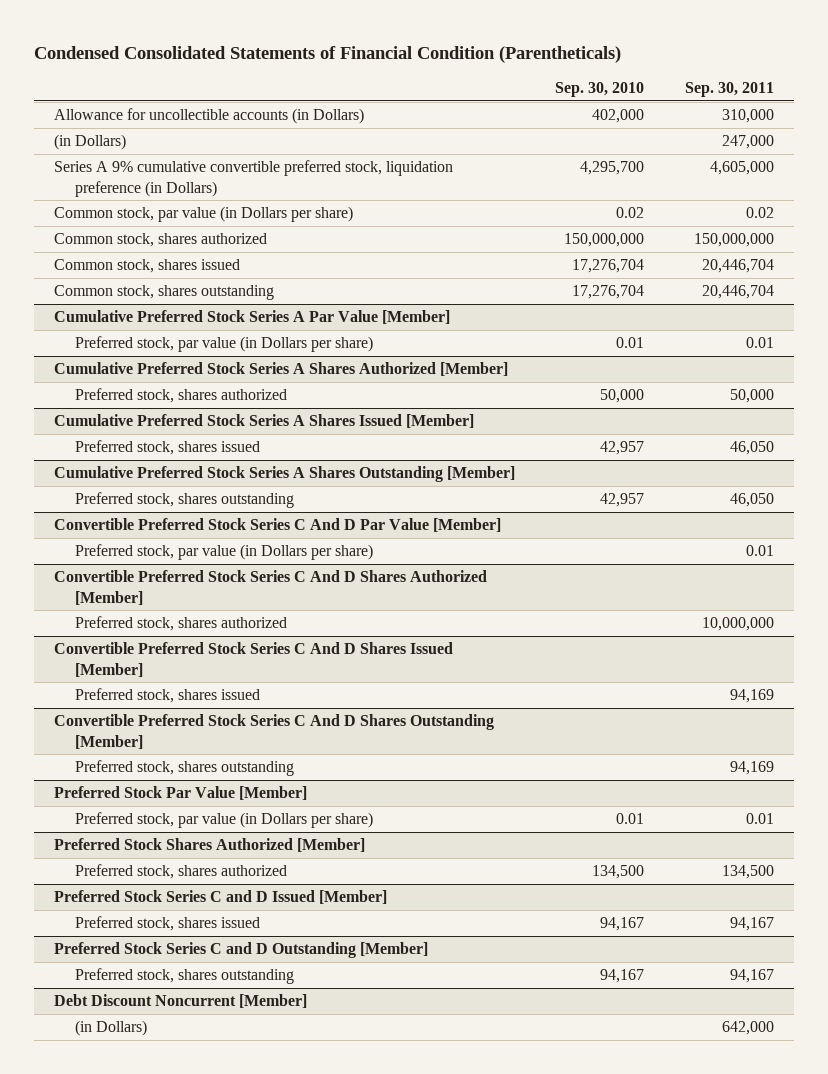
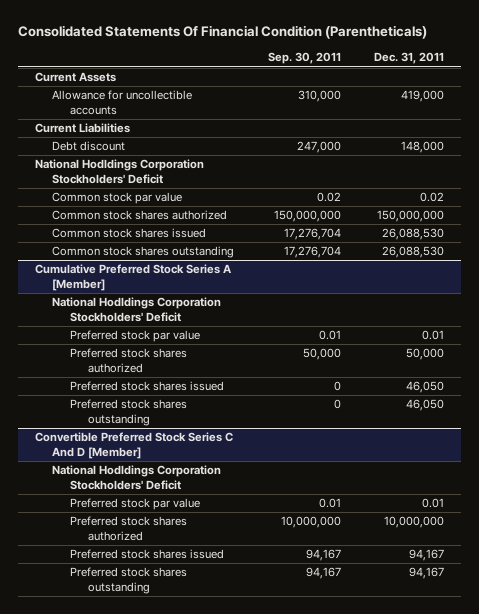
- Condensed Consolidated Statements of Financial Condition (Parentheticals)
+ Consolidated Statements Of Financial Condition (Parentheticals)
- | Sep. 30, 2010 | Sep. 30, 2011
+ | Sep. 30, 2011 | Dec. 31, 2011
- Allowance for uncollectible accounts (in Dollars) | 402,000 | 310,000
- (in Dollars) | | 247,000
- Series A 9% cumulative convertible preferred stock, liquidation preference (in Dollars) | 4,295,700 | 4,605,000
- Common stock, par value (in Dollars per share) | 0.02 | 0.02
- Common stock, shares authorized | 150,000,000 | 150,000,000
- Common stock, shares issued | 17,276,704 | 20,446,704
- Common stock, shares outstanding | 17,276,704 | 20,446,704
- Cumulative Preferred Stock Series A Par Value [Member]
- Preferred stock, par value (in Dollars per share) | 0.01 | 0.01
- Cumulative Preferred Stock Series A Shares Authorized [Member]
- Preferred stock, shares authorized | 50,000 | 50,000
- Cumulative Preferred Stock Series A Shares Issued [Member]
- Preferred stock, shares issued | 42,957 | 46,050
- Cumulative Preferred Stock Series A Shares Outstanding [Member]
- Preferred stock, shares outstanding | 42,957 | 46,050
- Convertible Preferred Stock Series C And D Par Value [Member]
- Preferred stock, par value (in Dollars per share) | | 0.01
- Convertible Preferred Stock Series C And D Shares Authorized [Member]
- Preferred stock, shares authorized | | 10,000,000
- Convertible Preferred Stock Series C And D Shares Issued [Member]
- Preferred stock, shares issued | | 94,169
- Convertible Preferred Stock Series C And D Shares Outstanding [Member]
- Preferred stock, shares outstanding | | 94,169
- Preferred Stock Par Value [Member]
- Preferred stock, par value (in Dollars per share) | 0.01 | 0.01
- Preferred Stock Shares Authorized [Member]
- Preferred stock, shares authorized | 134,500 | 134,500
- Preferred Stock Series C and D Issued [Member]
- Preferred stock, shares issued | 94,167 | 94,167
- Preferred Stock Series C and D Outstanding [Member]
- Preferred stock, shares outstanding | 94,167 | 94,167
- Debt Discount Noncurrent [Member]
- (in Dollars) | | 642,000
+ Current Assets
+ Allowance for uncollectible accounts | 310,000 | 419,000
+ Current Liabilities
+ Debt discount | 247,000 | 148,000
+ National Hodldings Corporation Stockholders' Deficit
+ Common stock par value | 0.02 | 0.02
+ Common stock shares authorized | 150,000,000 | 150,000,000
+ Common stock shares issued | 17,276,704 | 26,088,530
+ Common stock shares outstanding | 17,276,704 | 26,088,530
+ Cumulative Preferred Stock Series A [Member]
+ National Hodldings Corporation Stockholders' Deficit
+ Preferred stock par value | 0.01 | 0.01
+ Preferred stock shares authorized | 50,000 | 50,000
+ Preferred stock shares issued | 0 | 46,050
+ Preferred stock shares outstanding | 0 | 46,050
+ Convertible Preferred Stock Series C And D [Member]
+ National Hodldings Corporation Stockholders' Deficit
+ Preferred stock par value | 0.01 | 0.01
+ Preferred stock shares authorized | 10,000,000 | 10,000,000
+ Preferred stock shares issued | 94,167 | 94,167
+ Preferred stock shares outstanding | 94,167 | 94,167

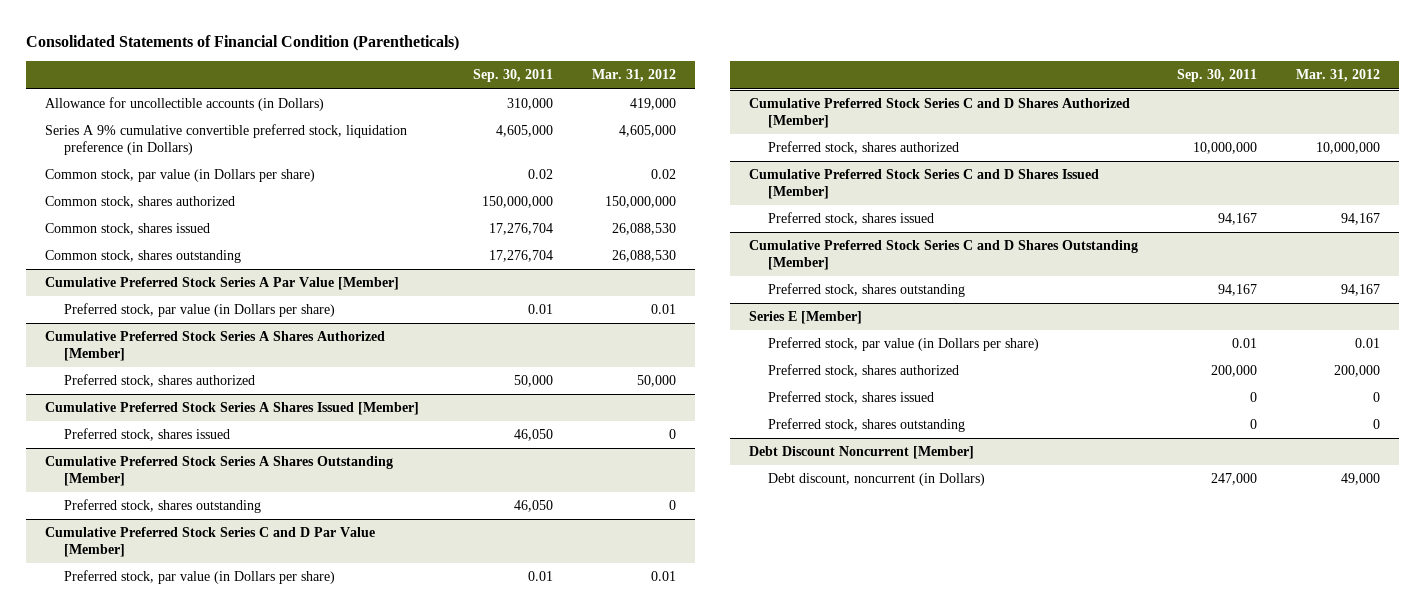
- Consolidated Statements Of Financial Condition (Parentheticals)
+ Consolidated Statements of Financial Condition (Parentheticals)
- | Sep. 30, 2011 | Dec. 31, 2011
+ | Sep. 30, 2011 | Mar. 31, 2012
- Current Assets
- Allowance for uncollectible accounts | 310,000 | 419,000
- Current Liabilities
- Debt discount | 247,000 | 148,000
- National Hodldings Corporation Stockholders' Deficit
- Common stock par value | 0.02 | 0.02
- Common stock shares authorized | 150,000,000 | 150,000,000
- Common stock shares issued | 17,276,704 | 26,088,530
- Common stock shares outstanding | 17,276,704 | 26,088,530
- Cumulative Preferred Stock Series A [Member]
- National Hodldings Corporation Stockholders' Deficit
- Preferred stock par value | 0.01 | 0.01
- Preferred stock shares authorized | 50,000 | 50,000
- Preferred stock shares issued | 0 | 46,050
- Preferred stock shares outstanding | 0 | 46,050
- Convertible Preferred Stock Series C And D [Member]
- National Hodldings Corporation Stockholders' Deficit
- Preferred stock par value | 0.01 | 0.01
- Preferred stock shares authorized | 10,000,000 | 10,000,000
- Preferred stock shares issued | 94,167 | 94,167
- Preferred stock shares outstanding | 94,167 | 94,167
+ Allowance for uncollectible accounts (in Dollars) | 310,000 | 419,000
+ Series A 9% cumulative convertible preferred stock, liquidation preference (in Dollars) | 4,605,000 | 4,605,000
+ Common stock, par value (in Dollars per share) | 0.02 | 0.02
+ Common stock, shares authorized | 150,000,000 | 150,000,000
+ Common stock, shares issued | 17,276,704 | 26,088,530
+ Common stock, shares outstanding | 17,276,704 | 26,088,530
+ Cumulative Preferred Stock Series A Par Value [Member]
+ Preferred stock, par value (in Dollars per share) | 0.01 | 0.01
+ Cumulative Preferred Stock Series A Shares Authorized [Member]
+ Preferred stock, shares authorized | 50,000 | 50,000
+ Cumulative Preferred Stock Series A Shares Issued [Member]
+ Preferred stock, shares issued | 46,050 | 0
+ Cumulative Preferred Stock Series A Shares Outstanding [Member]
+ Preferred stock, shares outstanding | 46,050 | 0
+ Cumulative Preferred Stock Series C and D Par Value [Member]
+ Preferred stock, par value (in Dollars per share) | 0.01 | 0.01
+ Cumulative Preferred Stock Series C and D Shares Authorized [Member]
+ Preferred stock, shares authorized | 10,000,000 | 10,000,000
+ Cumulative Preferred Stock Series C and D Shares Issued [Member]
+ Preferred stock, shares issued | 94,167 | 94,167
+ Cumulative Preferred Stock Series C and D Shares Outstanding [Member]
+ Preferred stock, shares outstanding | 94,167 | 94,167
+ Series E [Member]
+ Preferred stock, par value (in Dollars per share) | 0.01 | 0.01
+ Preferred stock, shares authorized | 200,000 | 200,000
+ Preferred stock, shares issued | 0 | 0
+ Preferred stock, shares outstanding | 0 | 0
+ Debt Discount Noncurrent [Member]
+ Debt discount, noncurrent (in Dollars) | 247,000 | 49,000

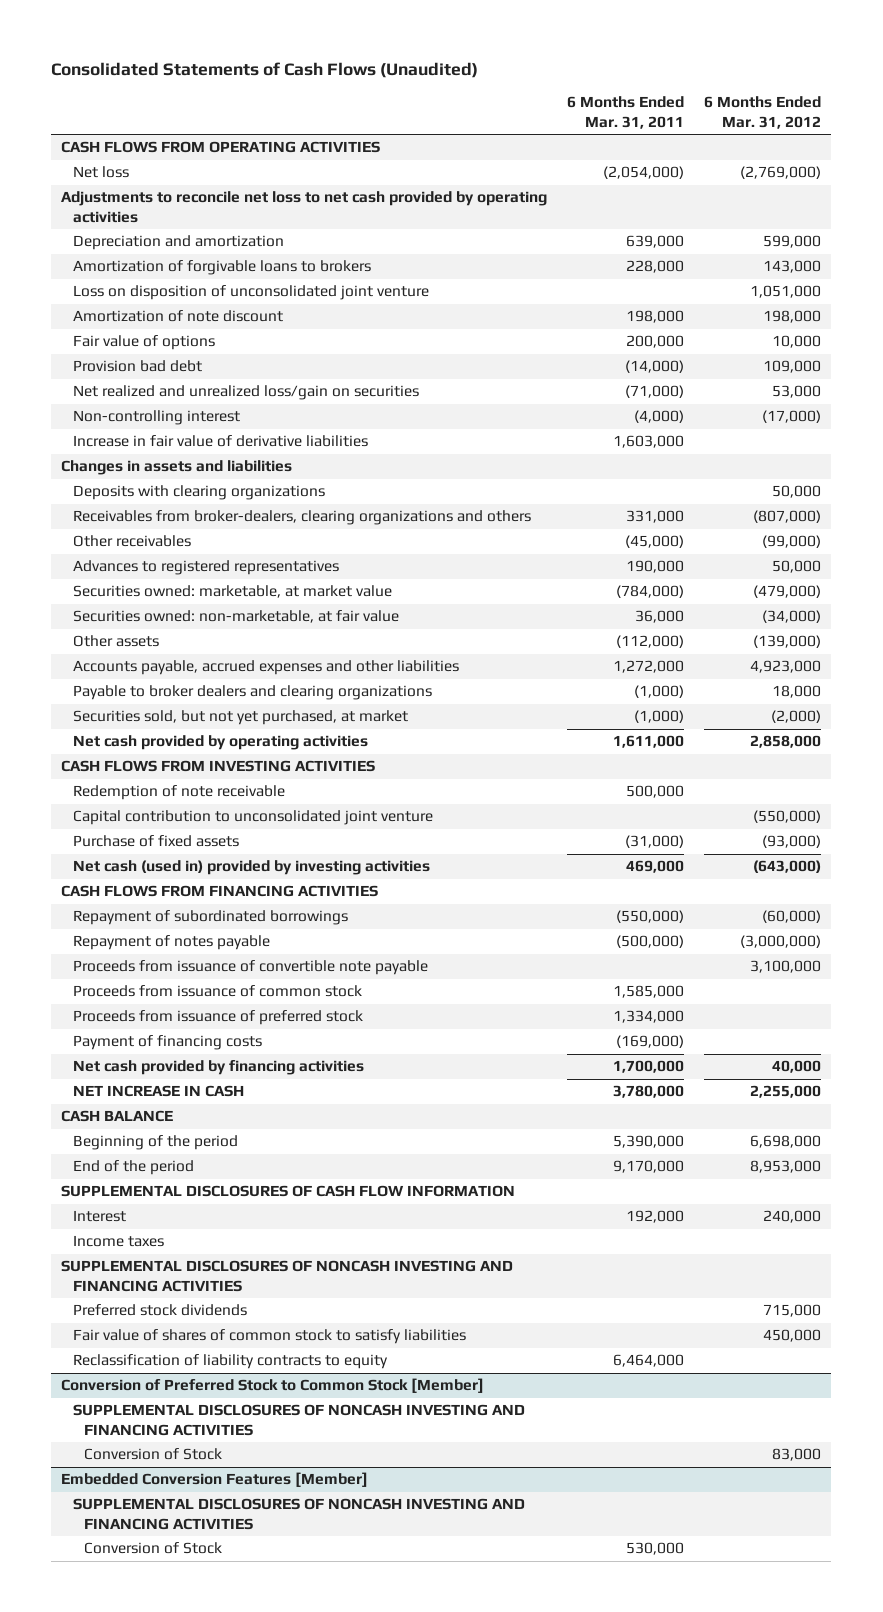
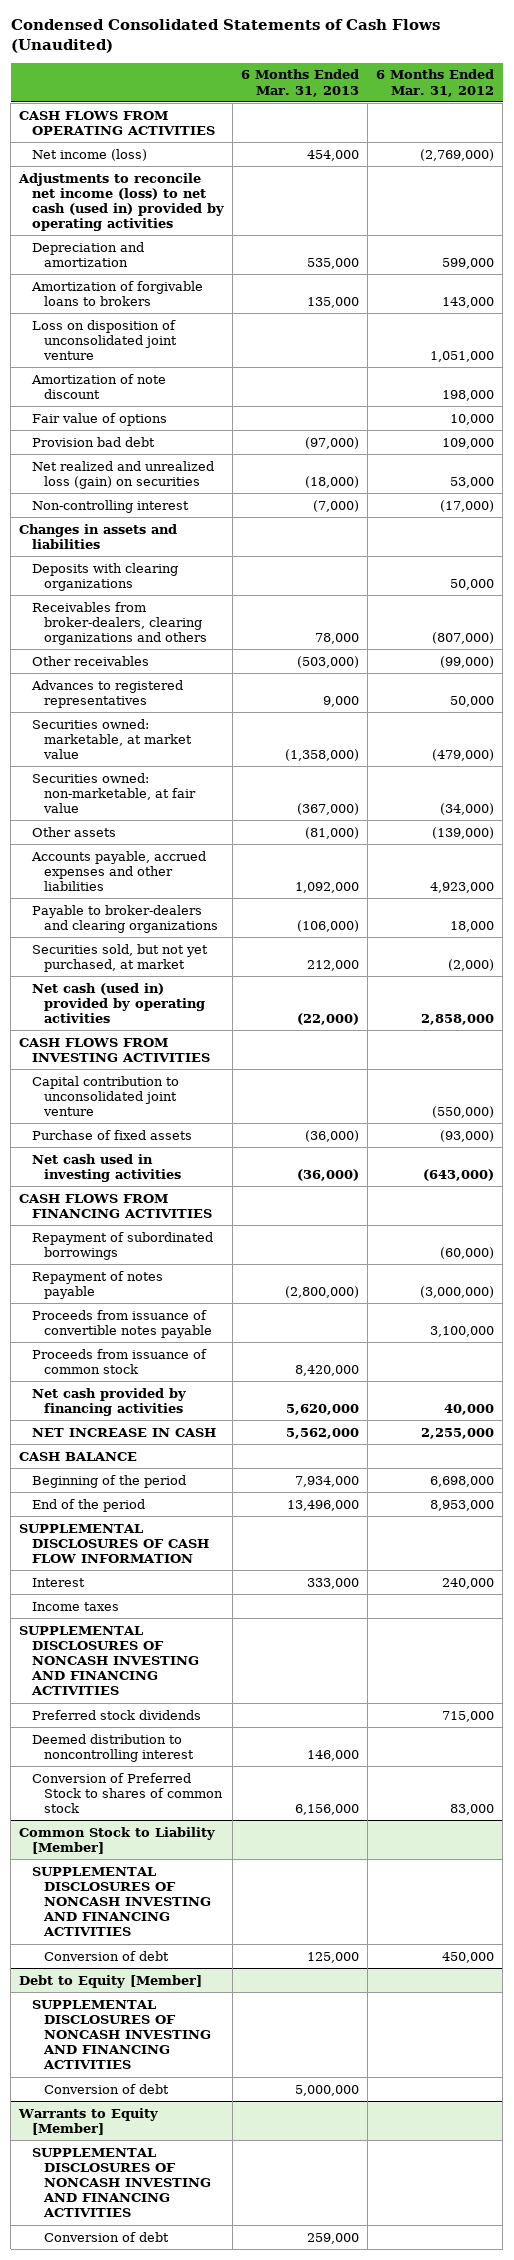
- Consolidated Statements of Cash Flows (Unaudited)
+ Condensed Consolidated Statements of Cash Flows (Unaudited)
- | 6 Months Ended Mar. 31, 2011 | 6 Months Ended Mar. 31, 2012
+ | 6 Months Ended Mar. 31, 2013 | 6 Months Ended Mar. 31, 2012
- Net loss | (2,054,000) | (2,769,000)
- Adjustments to reconcile net loss to net cash provided by operating activities
+ Net income (loss) | 454,000 | (2,769,000)
+ Adjustments to reconcile net income (loss) to net cash (used in) provided by operating activities
- Net realized and unrealized loss/gain on securities | (71,000) | 53,000
+ Net realized and unrealized loss (gain) on securities | (18,000) | 53,000
- Increase in fair value of derivative liabilities | 1,603,000 |
- Payable to broker dealers and clearing organizations | (1,000) | 18,000
+ Payable to broker-dealers and clearing organizations | (106,000) | 18,000
- Net cash provided by operating activities | 1,611,000 | 2,858,000
+ Net cash (used in) provided by operating activities | (22,000) | 2,858,000
- Redemption of note receivable | 500,000 |
- Net cash (used in) provided by investing activities | 469,000 | (643,000)
+ Net cash used in investing activities | (36,000) | (643,000)
- Proceeds from issuance of convertible note payable | | 3,100,000
+ Proceeds from issuance of convertible notes payable | | 3,100,000
- Proceeds from issuance of preferred stock | 1,334,000 |
- Payment of financing costs | (169,000) |
- Fair value of shares of common stock to satisfy liabilities | | 450,000
- Reclassification of liability contracts to equity | 6,464,000 |
- Conversion of Preferred Stock to Common Stock [Member]
+ Deemed distribution to noncontrolling interest | 146,000 |
+ Conversion of Preferred Stock to shares of common stock | 6,156,000 | 83,000
+ Common Stock to Liability [Member]
- Conversion of Stock | | 83,000
- Embedded Conversion Features [Member]
+ Conversion of debt | 125,000 | 450,000
+ Debt to Equity [Member]
- Conversion of Stock | 530,000 |
+ Conversion of debt | 5,000,000 |
+ Warrants to Equity [Member]
+ SUPPLEMENTAL DISCLOSURES OF NONCASH INVESTING AND FINANCING ACTIVITIES
+ Conversion of debt | 259,000 |

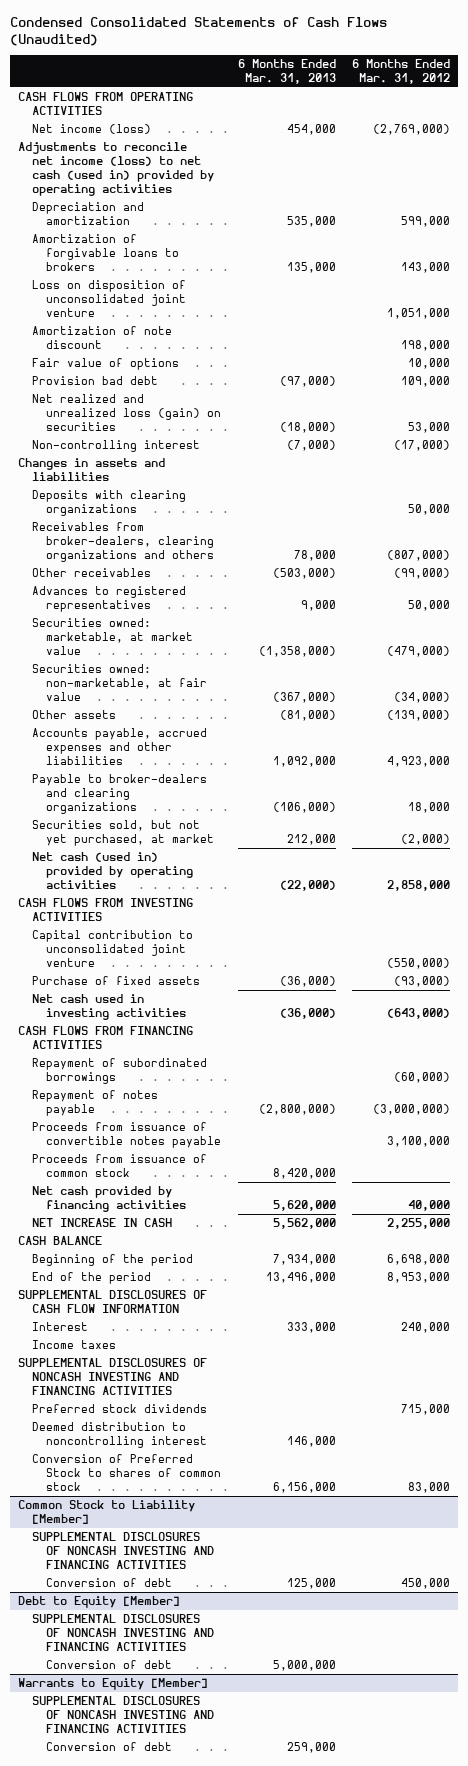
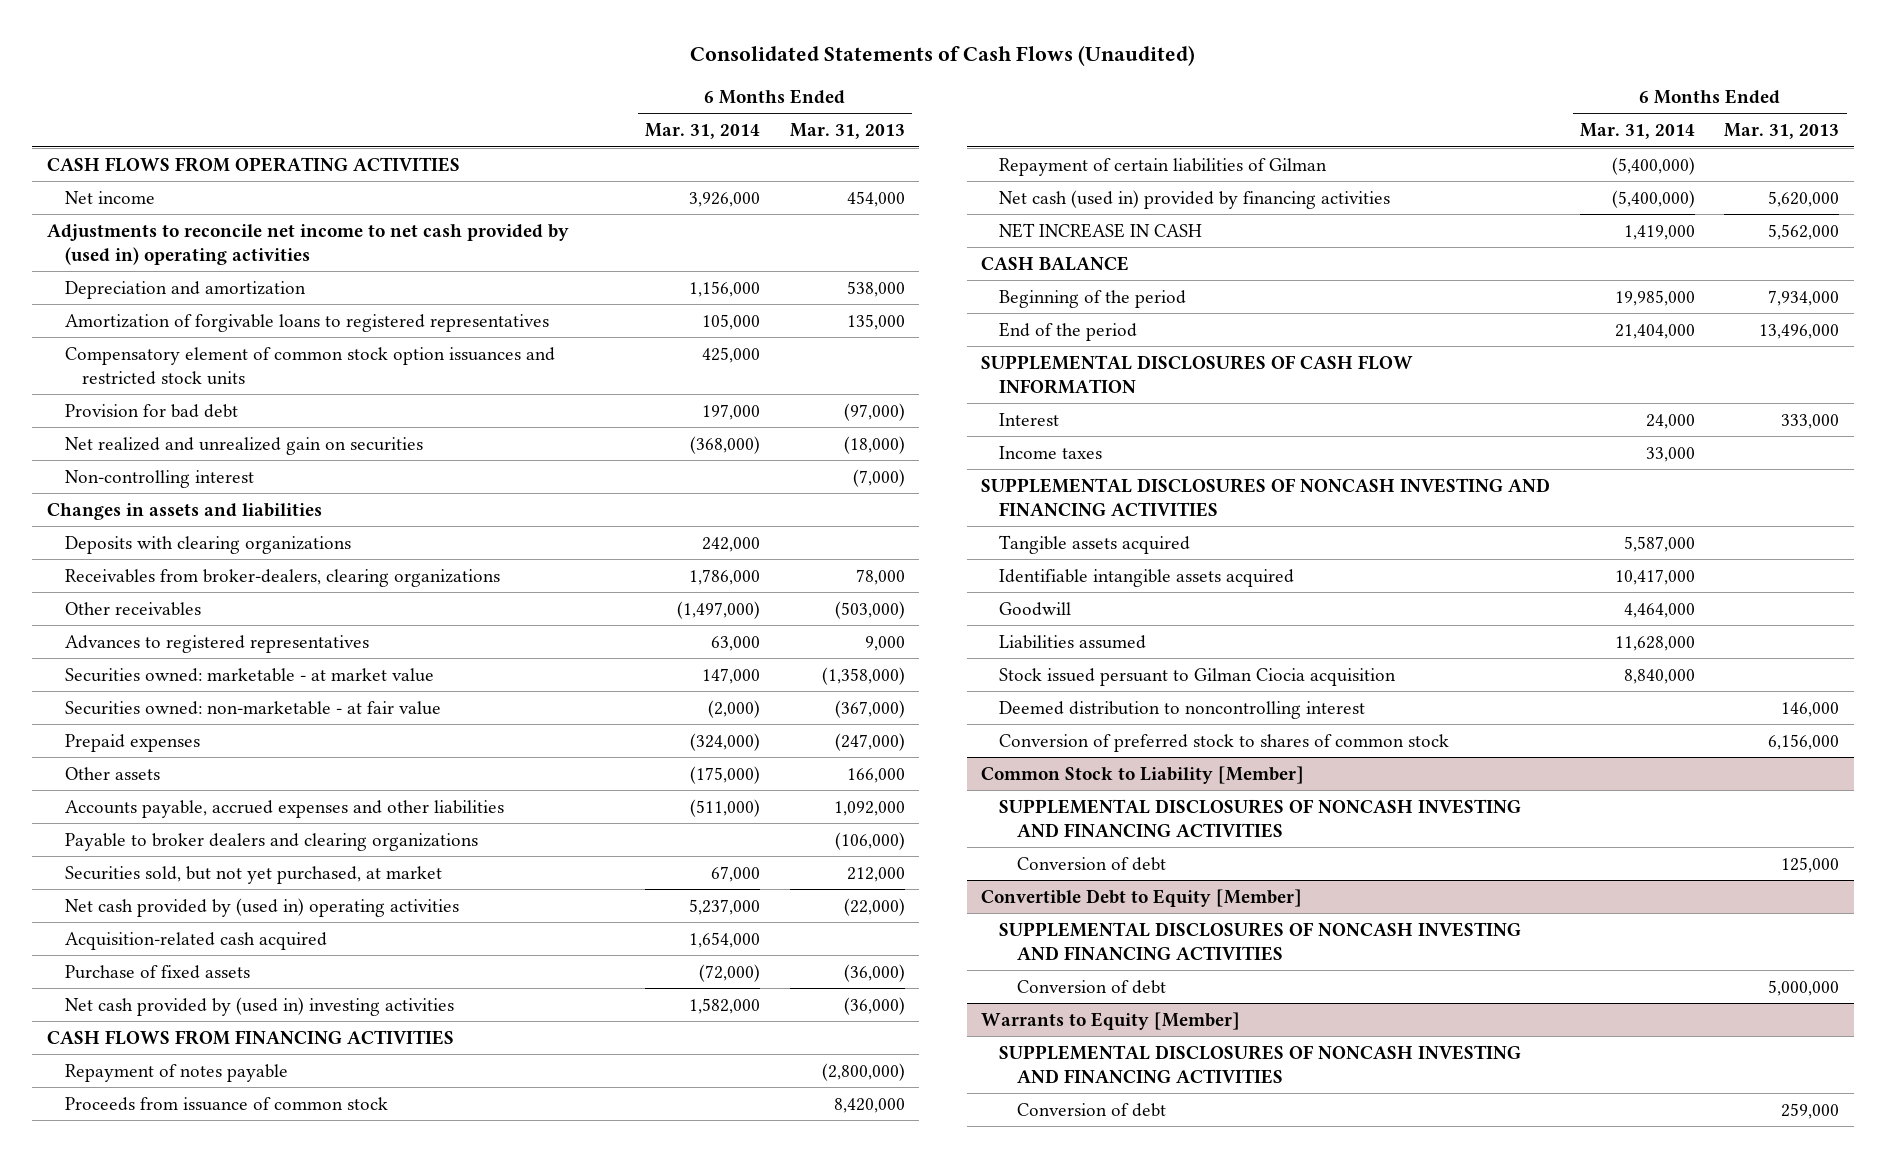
- Condensed Consolidated Statements of Cash Flows (Unaudited)
+ Consolidated Statements of Cash Flows (Unaudited)
- | 6 Months Ended Mar. 31, 2013 | 6 Months Ended Mar. 31, 2012
+ | 6 Months Ended Mar. 31, 2014 | 6 Months Ended Mar. 31, 2013
- Net income (loss) | 454,000 | (2,769,000)
- Adjustments to reconcile net income (loss) to net cash (used in) provided by operating activities
- Depreciation and amortization | 535,000 | 599,000
- Amortization of forgivable loans to brokers | 135,000 | 143,000
- Loss on disposition of unconsolidated joint venture | | 1,051,000
- Amortization of note discount | | 198,000
- Fair value of options | | 10,000
- Provision bad debt | (97,000) | 109,000
- Net realized and unrealized loss (gain) on securities | (18,000) | 53,000
+ Net income | 3,926,000 | 454,000
+ Adjustments to reconcile net income to net cash provided by (used in) operating activities
+ Depreciation and amortization | 1,156,000 | 538,000
+ Amortization of forgivable loans to registered representatives | 105,000 | 135,000
+ Compensatory element of common stock option issuances and restricted stock units | 425,000 |
+ Provision for bad debt | 197,000 | (97,000)
+ Net realized and unrealized gain on securities | (368,000) | (18,000)
- Receivables from broker-dealers, clearing organizations and others | 78,000 | (807,000)
+ Receivables from broker-dealers, clearing organizations | 1,786,000 | 78,000
- Securities owned: marketable, at market value | (1,358,000) | (479,000)
- Securities owned: non-marketable, at fair value | (367,000) | (34,000)
- Other assets | (81,000) | (139,000)
+ Securities owned: marketable - at market value | 147,000 | (1,358,000)
+ Securities owned: non-marketable - at fair value | (2,000) | (367,000)
+ Prepaid expenses | (324,000) | (247,000)
+ Other assets | (175,000) | 166,000
- Payable to broker-dealers and clearing organizations | (106,000) | 18,000
+ Payable to broker dealers and clearing organizations | | (106,000)
- Net cash (used in) provided by operating activities | (22,000) | 2,858,000
- CASH FLOWS FROM INVESTING ACTIVITIES
- Capital contribution to unconsolidated joint venture | | (550,000)
+ Net cash provided by (used in) operating activities | 5,237,000 | (22,000)
+ Acquisition-related cash acquired | 1,654,000 |
- Net cash used in investing activities | (36,000) | (643,000)
+ Net cash provided by (used in) investing activities | 1,582,000 | (36,000)
- Repayment of subordinated borrowings | | (60,000)
- Proceeds from issuance of convertible notes payable | | 3,100,000
- Net cash provided by financing activities | 5,620,000 | 40,000
+ Repayment of certain liabilities of Gilman | (5,400,000) |
+ Net cash (used in) provided by financing activities | (5,400,000) | 5,620,000
- Preferred stock dividends | | 715,000
+ Tangible assets acquired | 5,587,000 |
+ Identifiable intangible assets acquired | 10,417,000 |
+ Goodwill | 4,464,000 |
+ Liabilities assumed | 11,628,000 |
+ Stock issued persuant to Gilman Ciocia acquisition | 8,840,000 |
- Conversion of Preferred Stock to shares of common stock | 6,156,000 | 83,000
+ Conversion of preferred stock to shares of common stock | | 6,156,000
- Debt to Equity [Member]
+ Convertible Debt to Equity [Member]

